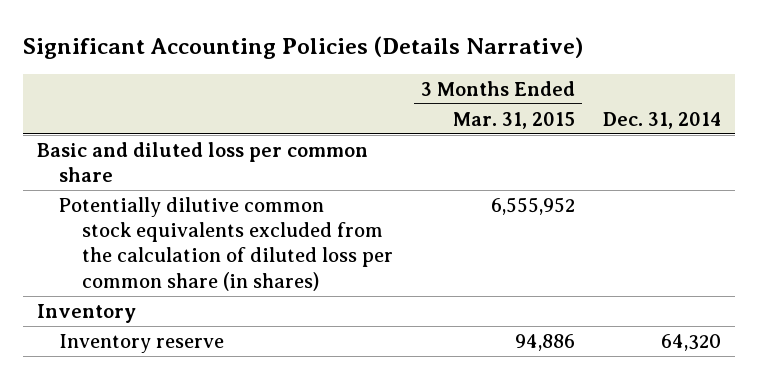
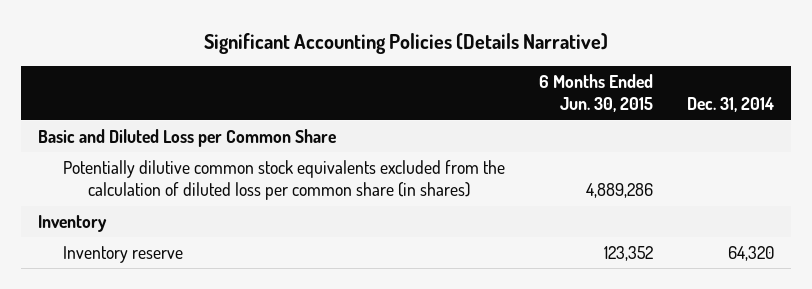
- | 3 Months Ended Mar. 31, 2015 | Dec. 31, 2014
+ | 6 Months Ended Jun. 30, 2015 | Dec. 31, 2014
- Basic and diluted loss per common share
+ Basic and Diluted Loss per Common Share

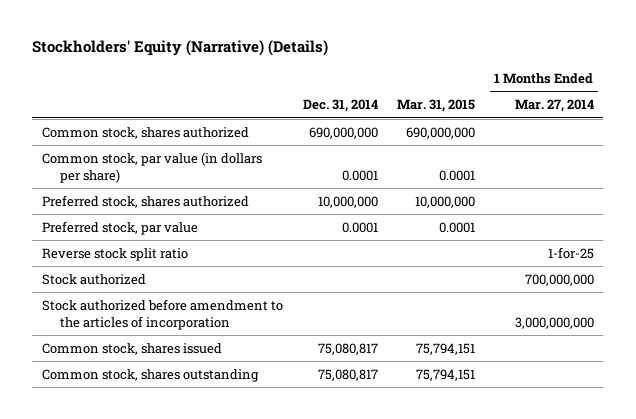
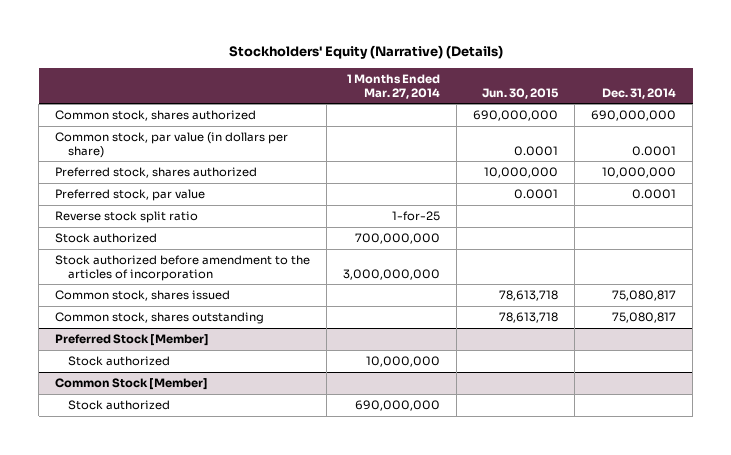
- | Dec. 31, 2014 | Mar. 31, 2015 | 1 Months Ended Mar. 27, 2014
+ | 1 Months Ended Mar. 27, 2014 | Jun. 30, 2015 | Dec. 31, 2014
+ Preferred Stock [Member]
+ Stock authorized | 10,000,000 | |
+ Common Stock [Member]
+ Stock authorized | 690,000,000 | |

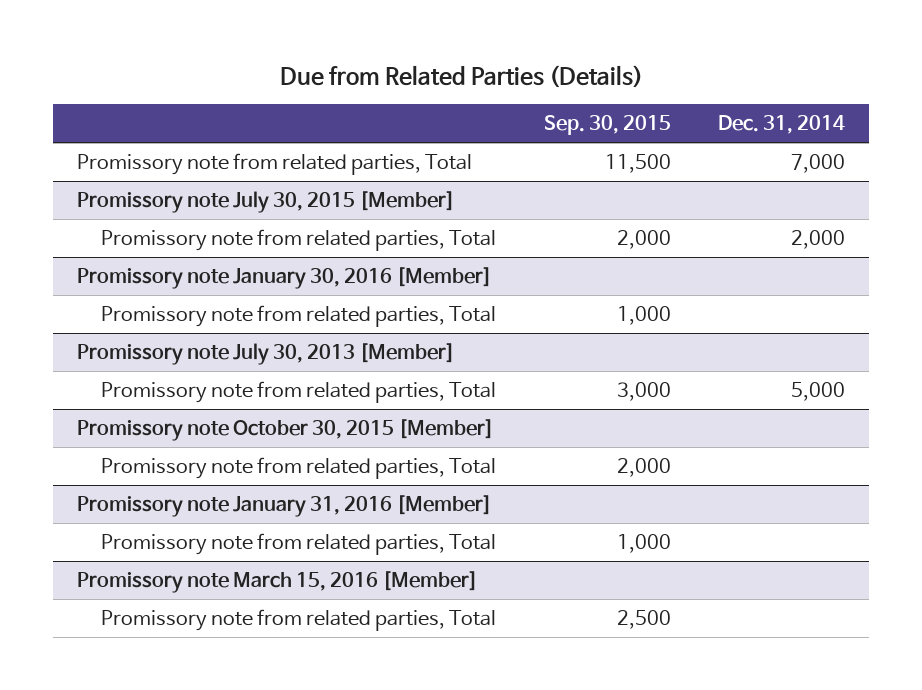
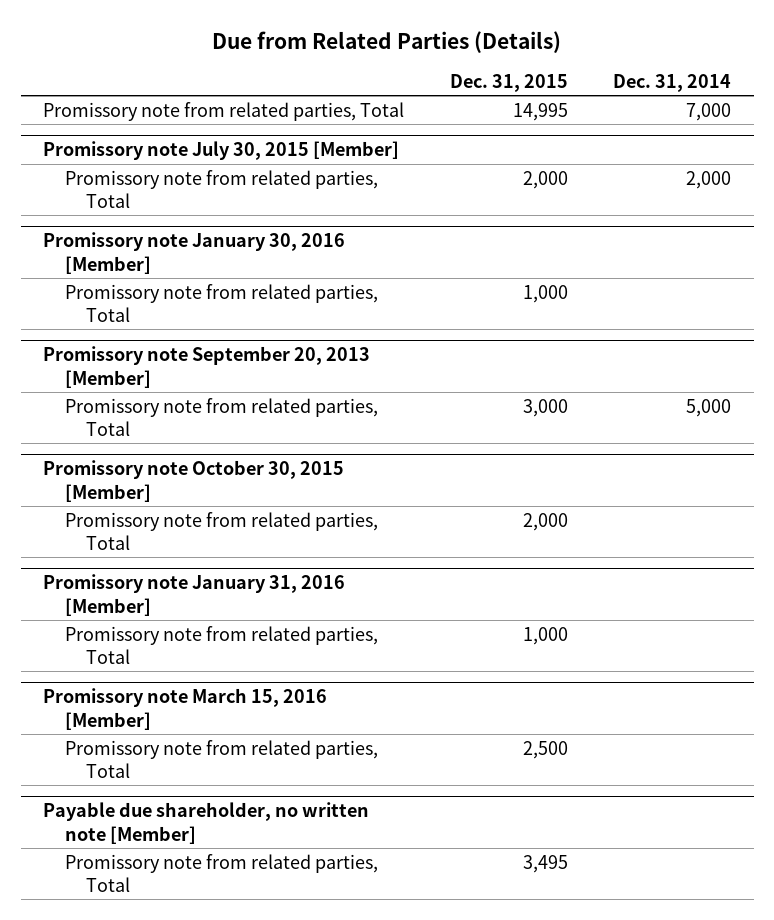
- | Sep. 30, 2015 | Dec. 31, 2014
+ | Dec. 31, 2015 | Dec. 31, 2014
- Promissory note July 30, 2013 [Member]
+ Promissory note September 20, 2013 [Member]
+ Payable due shareholder, no written note [Member]
+ Promissory note from related parties, Total | 3,495 |

